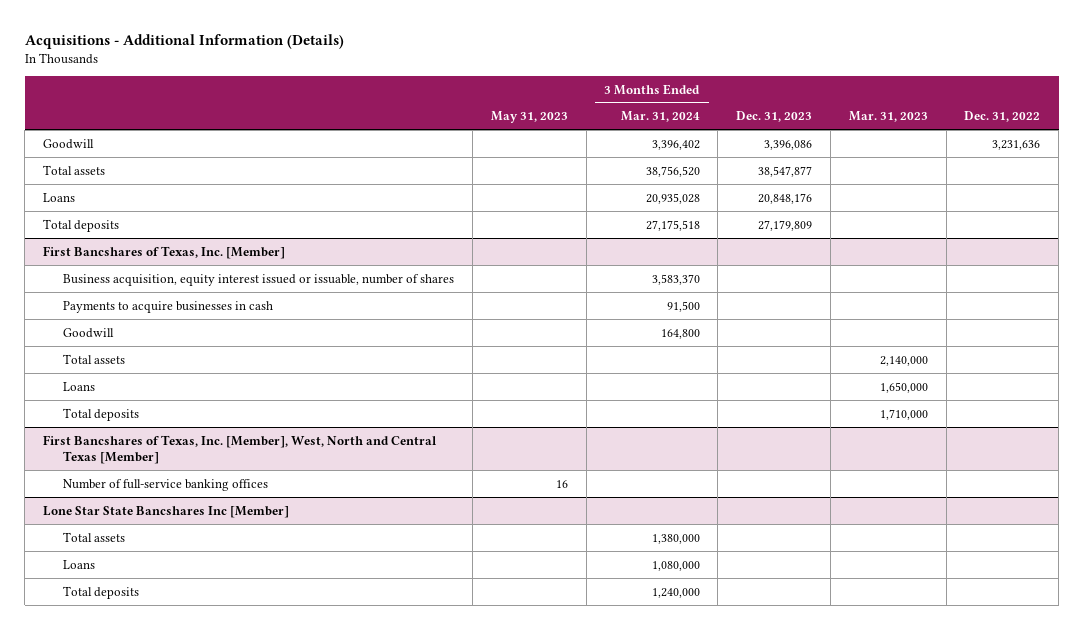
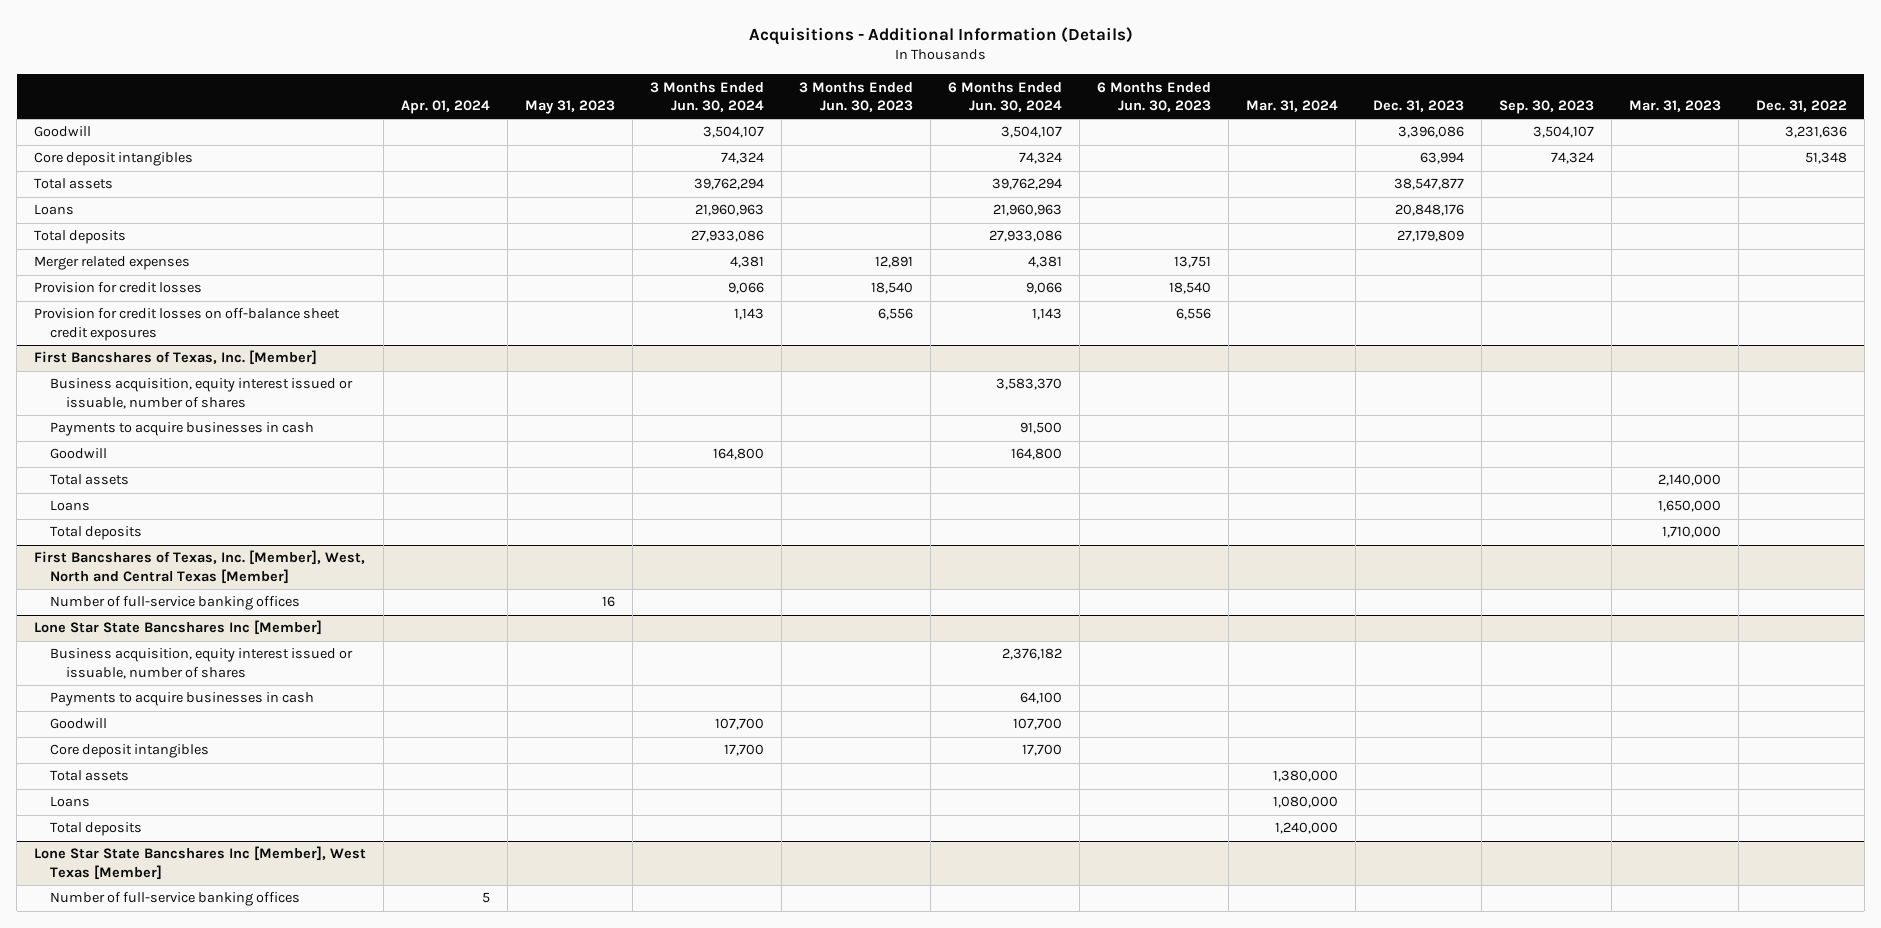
- | May 31, 2023 | 3 Months Ended Mar. 31, 2024 | Dec. 31, 2023 | Mar. 31, 2023 | Dec. 31, 2022
+ | Apr. 01, 2024 | May 31, 2023 | 3 Months Ended Jun. 30, 2024 | 3 Months Ended Jun. 30, 2023 | 6 Months Ended Jun. 30, 2024 | 6 Months Ended Jun. 30, 2023 | Mar. 31, 2024 | Dec. 31, 2023 | Sep. 30, 2023 | Mar. 31, 2023 | Dec. 31, 2022
+ Core deposit intangibles | | | 74,324 | | 74,324 | | | 63,994 | 74,324 | | 51,348
+ Merger related expenses | | | 4,381 | 12,891 | 4,381 | 13,751 | | | | |
+ Provision for credit losses | | | 9,066 | 18,540 | 9,066 | 18,540 | | | | |
+ Provision for credit losses on off-balance sheet credit exposures | | | 1,143 | 6,556 | 1,143 | 6,556 | | | | |
@ Lone Star State Bancshares Inc [Member]
+ Business acquisition, equity interest issued or issuable, number of shares | | | | | 2,376,182 | | | | | |
+ Payments to acquire businesses in cash | | | | | 64,100 | | | | | |
+ Goodwill | | | 107,700 | | 107,700 | | | | | |
+ Core deposit intangibles | | | 17,700 | | 17,700 | | | | | |
+ Lone Star State Bancshares Inc [Member], West Texas [Member]
+ Number of full-service banking offices | 5 | | | | | | | | | |

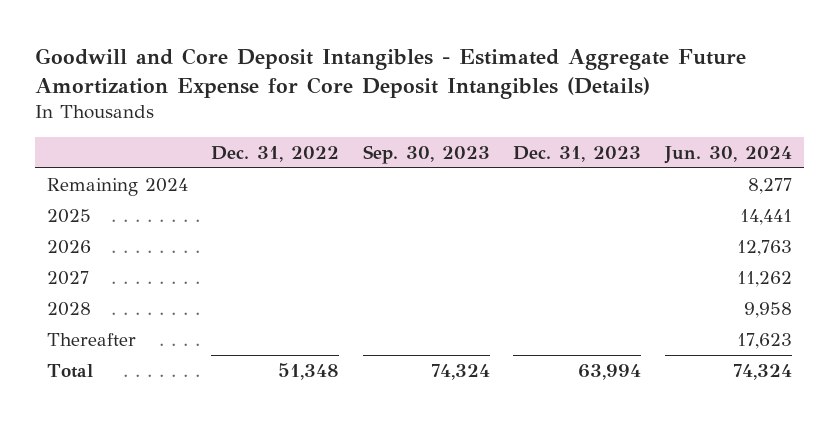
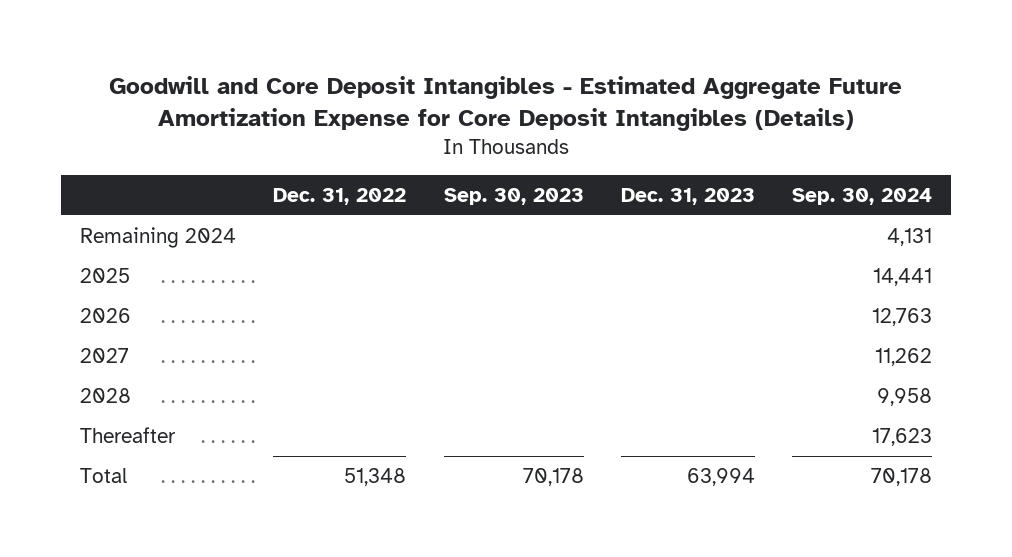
- | Dec. 31, 2022 | Sep. 30, 2023 | Dec. 31, 2023 | Jun. 30, 2024
+ | Dec. 31, 2022 | Sep. 30, 2023 | Dec. 31, 2023 | Sep. 30, 2024
- Total | 51,348 | 74,324 | 63,994 | 74,324
+ Total | 51,348 | 70,178 | 63,994 | 70,178

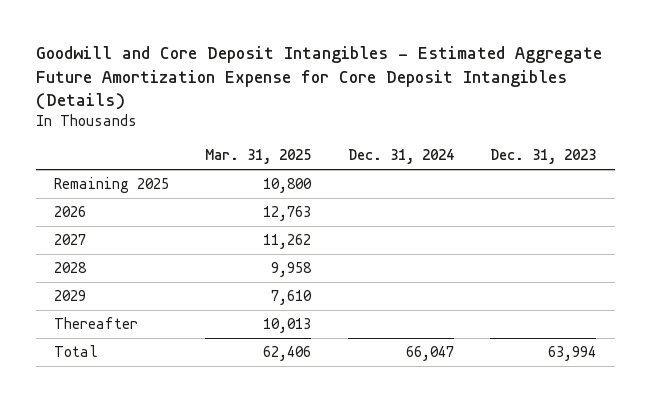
- | Dec. 31, 2022 | Sep. 30, 2023 | Dec. 31, 2023 | Sep. 30, 2024
+ | Mar. 31, 2025 | Dec. 31, 2024 | Dec. 31, 2023
- Remaining 2024 | | | | 4,131
- 2025 | | | | 14,441
+ Remaining 2025 | 10,800 | |
+ 2029 | 7,610 | |

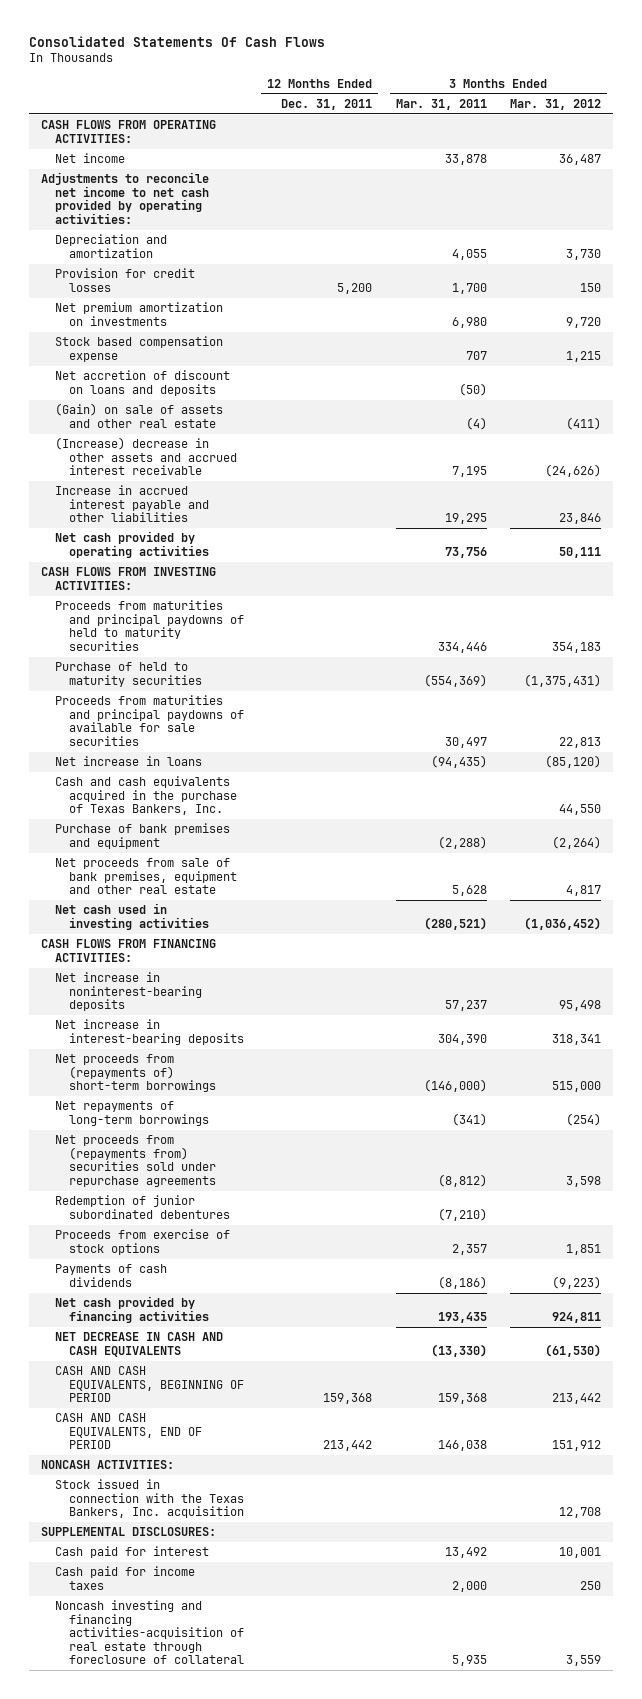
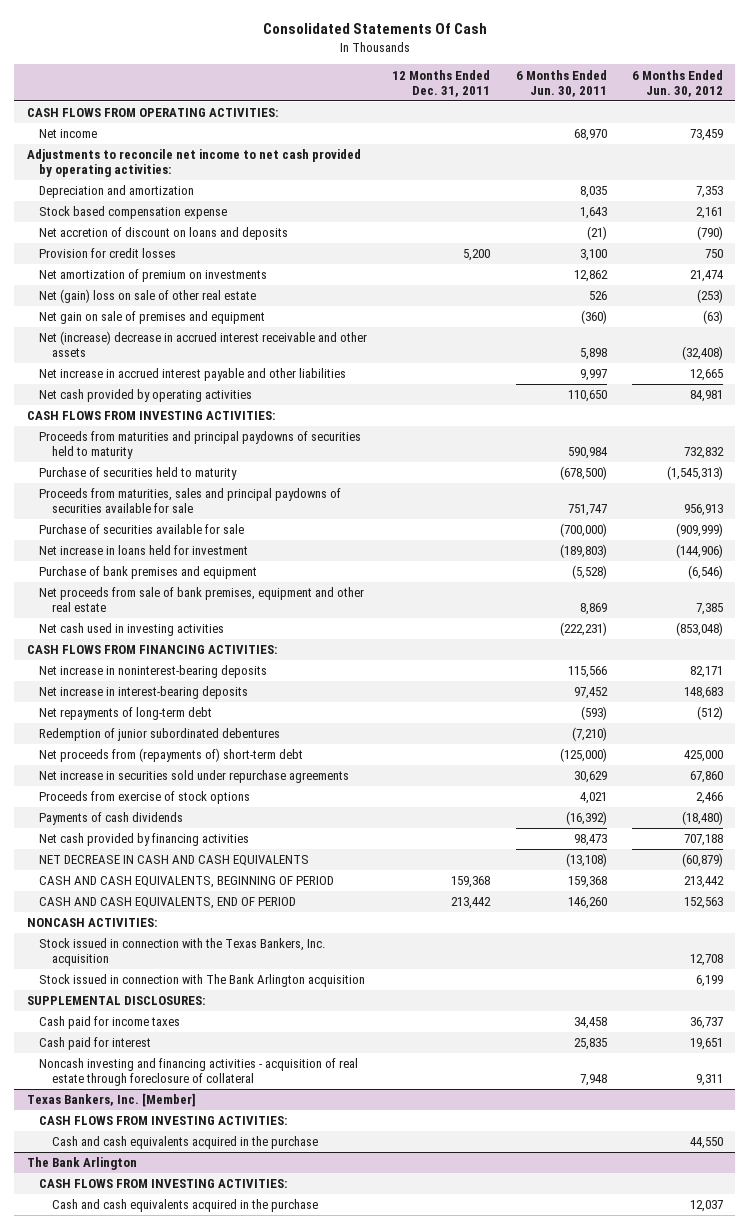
- Consolidated Statements Of Cash Flows
+ Consolidated Statements Of Cash
- | 12 Months Ended Dec. 31, 2011 | 3 Months Ended Mar. 31, 2011 | 3 Months Ended Mar. 31, 2012
+ | 12 Months Ended Dec. 31, 2011 | 6 Months Ended Jun. 30, 2011 | 6 Months Ended Jun. 30, 2012
- Net premium amortization on investments | | 6,980 | 9,720
- (Gain) on sale of assets and other real estate | | (4) | (411)
- (Increase) decrease in other assets and accrued interest receivable | | 7,195 | (24,626)
- Increase in accrued interest payable and other liabilities | | 19,295 | 23,846
moved down: Provision for credit losses | 5,200 | 3,100 | 750
+ Net amortization of premium on investments | | 12,862 | 21,474
+ Net (gain) loss on sale of other real estate | | 526 | (253)
+ Net gain on sale of premises and equipment | | (360) | (63)
+ Net (increase) decrease in accrued interest receivable and other assets | | 5,898 | (32,408)
+ Net increase in accrued interest payable and other liabilities | | 9,997 | 12,665
- Proceeds from maturities and principal paydowns of held to maturity securities | | 334,446 | 354,183
- Purchase of held to maturity securities | | (554,369) | (1,375,431)
- Proceeds from maturities and principal paydowns of available for sale securities | | 30,497 | 22,813
- Net increase in loans | | (94,435) | (85,120)
- Cash and cash equivalents acquired in the purchase of Texas Bankers, Inc. | | | 44,550
+ Proceeds from maturities and principal paydowns of securities held to maturity | | 590,984 | 732,832
+ Purchase of securities held to maturity | | (678,500) | (1,545,313)
+ Proceeds from maturities, sales and principal paydowns of securities available for sale | | 751,747 | 956,913
+ Purchase of securities available for sale | | (700,000) | (909,999)
+ Net increase in loans held for investment | | (189,803) | (144,906)
- Net proceeds from (repayments of) short-term borrowings | | (146,000) | 515,000
- Net repayments of long-term borrowings | | (341) | (254)
- Net proceeds from (repayments from) securities sold under repurchase agreements | | (8,812) | 3,598
+ Net repayments of long-term debt | | (593) | (512)
+ Net proceeds from (repayments of) short-term debt | | (125,000) | 425,000
+ Net increase in securities sold under repurchase agreements | | 30,629 | 67,860
+ Stock issued in connection with The Bank Arlington acquisition | | | 6,199
- Noncash investing and financing activities-acquisition of real estate through foreclosure of collateral | | 5,935 | 3,559
moved down: Cash paid for interest | | 25,835 | 19,651
+ Noncash investing and financing activities - acquisition of real estate through foreclosure of collateral | | 7,948 | 9,311
+ Texas Bankers, Inc. [Member]
+ CASH FLOWS FROM INVESTING ACTIVITIES:
+ Cash and cash equivalents acquired in the purchase | | | 44,550
+ The Bank Arlington
+ CASH FLOWS FROM INVESTING ACTIVITIES:
+ Cash and cash equivalents acquired in the purchase | | | 12,037

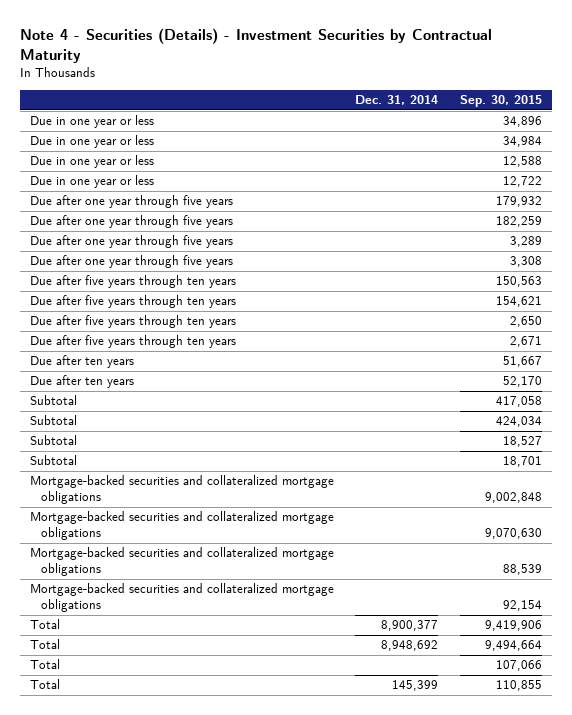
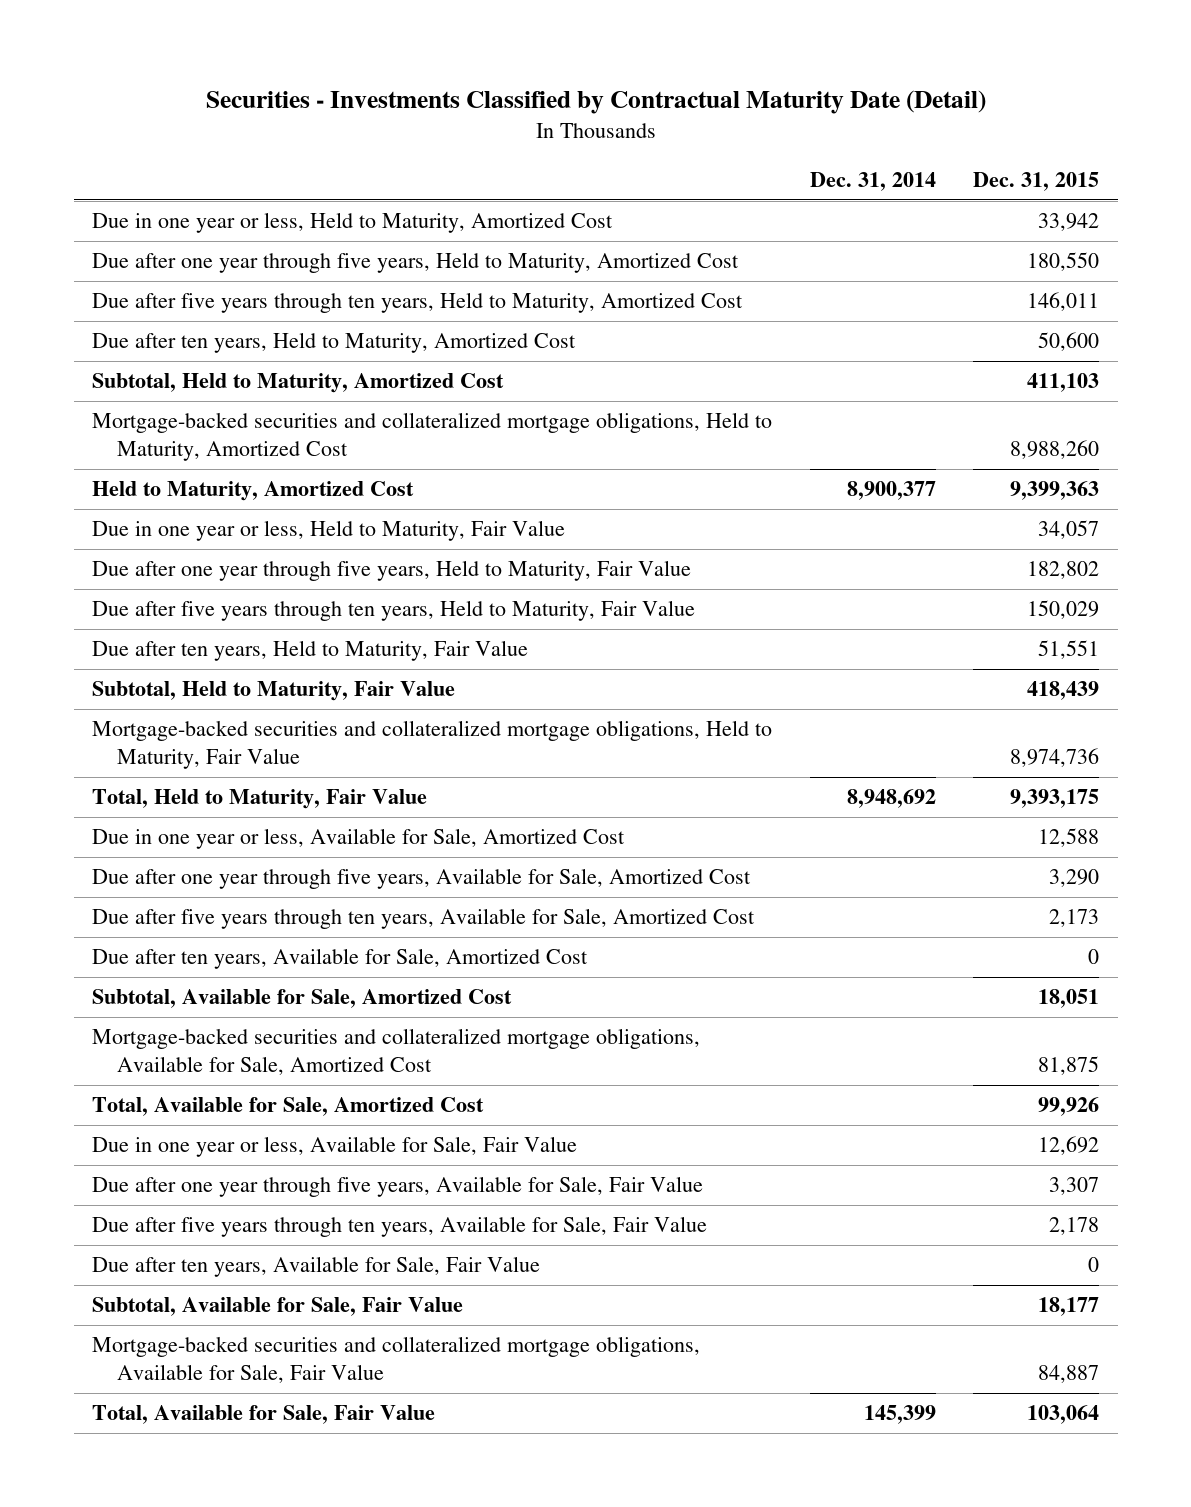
- Note 4 - Securities (Details) - Investment Securities by Contractual Maturity
+ Securities - Investments Classified by Contractual Maturity Date (Detail)
- | Dec. 31, 2014 | Sep. 30, 2015
+ | Dec. 31, 2014 | Dec. 31, 2015
- Due in one year or less | | 34,896
- Due in one year or less | | 34,984
- Due in one year or less | | 12,588
- Due in one year or less | | 12,722
- Due after one year through five years | | 179,932
- Due after one year through five years | | 182,259
- Due after one year through five years | | 3,289
- Due after one year through five years | | 3,308
- Due after five years through ten years | | 150,563
- Due after five years through ten years | | 154,621
- Due after five years through ten years | | 2,650
- Due after five years through ten years | | 2,671
- Due after ten years | | 51,667
- Due after ten years | | 52,170
- Subtotal | | 417,058
- Subtotal | | 424,034
- Subtotal | | 18,527
- Subtotal | | 18,701
- Mortgage-backed securities and collateralized mortgage obligations | | 9,002,848
- Mortgage-backed securities and collateralized mortgage obligations | | 9,070,630
- Mortgage-backed securities and collateralized mortgage obligations | | 88,539
- Mortgage-backed securities and collateralized mortgage obligations | | 92,154
- Total | 8,900,377 | 9,419,906
- Total | 8,948,692 | 9,494,664
- Total | | 107,066
- Total | 145,399 | 110,855
+ Due in one year or less, Held to Maturity, Amortized Cost | | 33,942
+ Due after one year through five years, Held to Maturity, Amortized Cost | | 180,550
+ Due after five years through ten years, Held to Maturity, Amortized Cost | | 146,011
+ Due after ten years, Held to Maturity, Amortized Cost | | 50,600
+ Subtotal, Held to Maturity, Amortized Cost | | 411,103
+ Mortgage-backed securities and collateralized mortgage obligations, Held to Maturity, Amortized Cost | | 8,988,260
+ Held to Maturity, Amortized Cost | 8,900,377 | 9,399,363
+ Due in one year or less, Held to Maturity, Fair Value | | 34,057
+ Due after one year through five years, Held to Maturity, Fair Value | | 182,802
+ Due after five years through ten years, Held to Maturity, Fair Value | | 150,029
+ Due after ten years, Held to Maturity, Fair Value | | 51,551
+ Subtotal, Held to Maturity, Fair Value | | 418,439
+ Mortgage-backed securities and collateralized mortgage obligations, Held to Maturity, Fair Value | | 8,974,736
+ Total, Held to Maturity, Fair Value | 8,948,692 | 9,393,175
+ Due in one year or less, Available for Sale, Amortized Cost | | 12,588
+ Due after one year through five years, Available for Sale, Amortized Cost | | 3,290
+ Due after five years through ten years, Available for Sale, Amortized Cost | | 2,173
+ Due after ten years, Available for Sale, Amortized Cost | | 0
+ Subtotal, Available for Sale, Amortized Cost | | 18,051
+ Mortgage-backed securities and collateralized mortgage obligations, Available for Sale, Amortized Cost | | 81,875
+ Total, Available for Sale, Amortized Cost | | 99,926
+ Due in one year or less, Available for Sale, Fair Value | | 12,692
+ Due after one year through five years, Available for Sale, Fair Value | | 3,307
+ Due after five years through ten years, Available for Sale, Fair Value | | 2,178
+ Due after ten years, Available for Sale, Fair Value | | 0
+ Subtotal, Available for Sale, Fair Value | | 18,177
+ Mortgage-backed securities and collateralized mortgage obligations, Available for Sale, Fair Value | | 84,887
+ Total, Available for Sale, Fair Value | 145,399 | 103,064

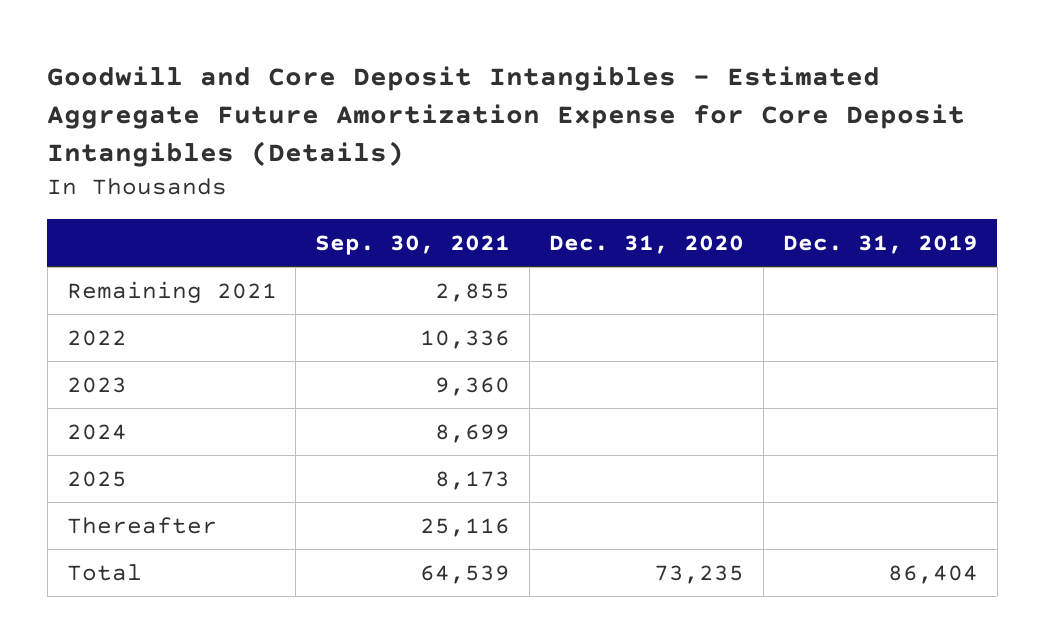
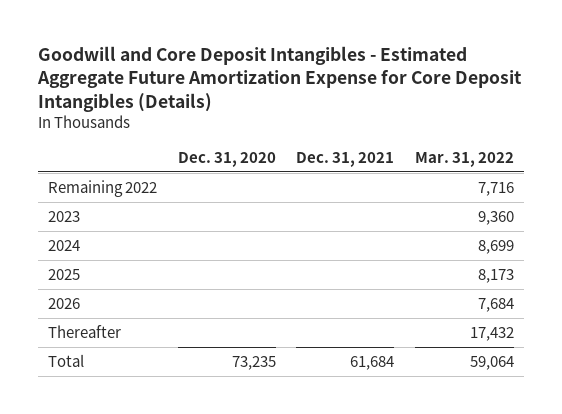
- | Sep. 30, 2021 | Dec. 31, 2020 | Dec. 31, 2019
+ | Dec. 31, 2020 | Dec. 31, 2021 | Mar. 31, 2022
- Remaining 2021 | 2,855 | |
- 2022 | 10,336 | |
+ Remaining 2022 | | | 7,716
+ 2026 | | | 7,684

